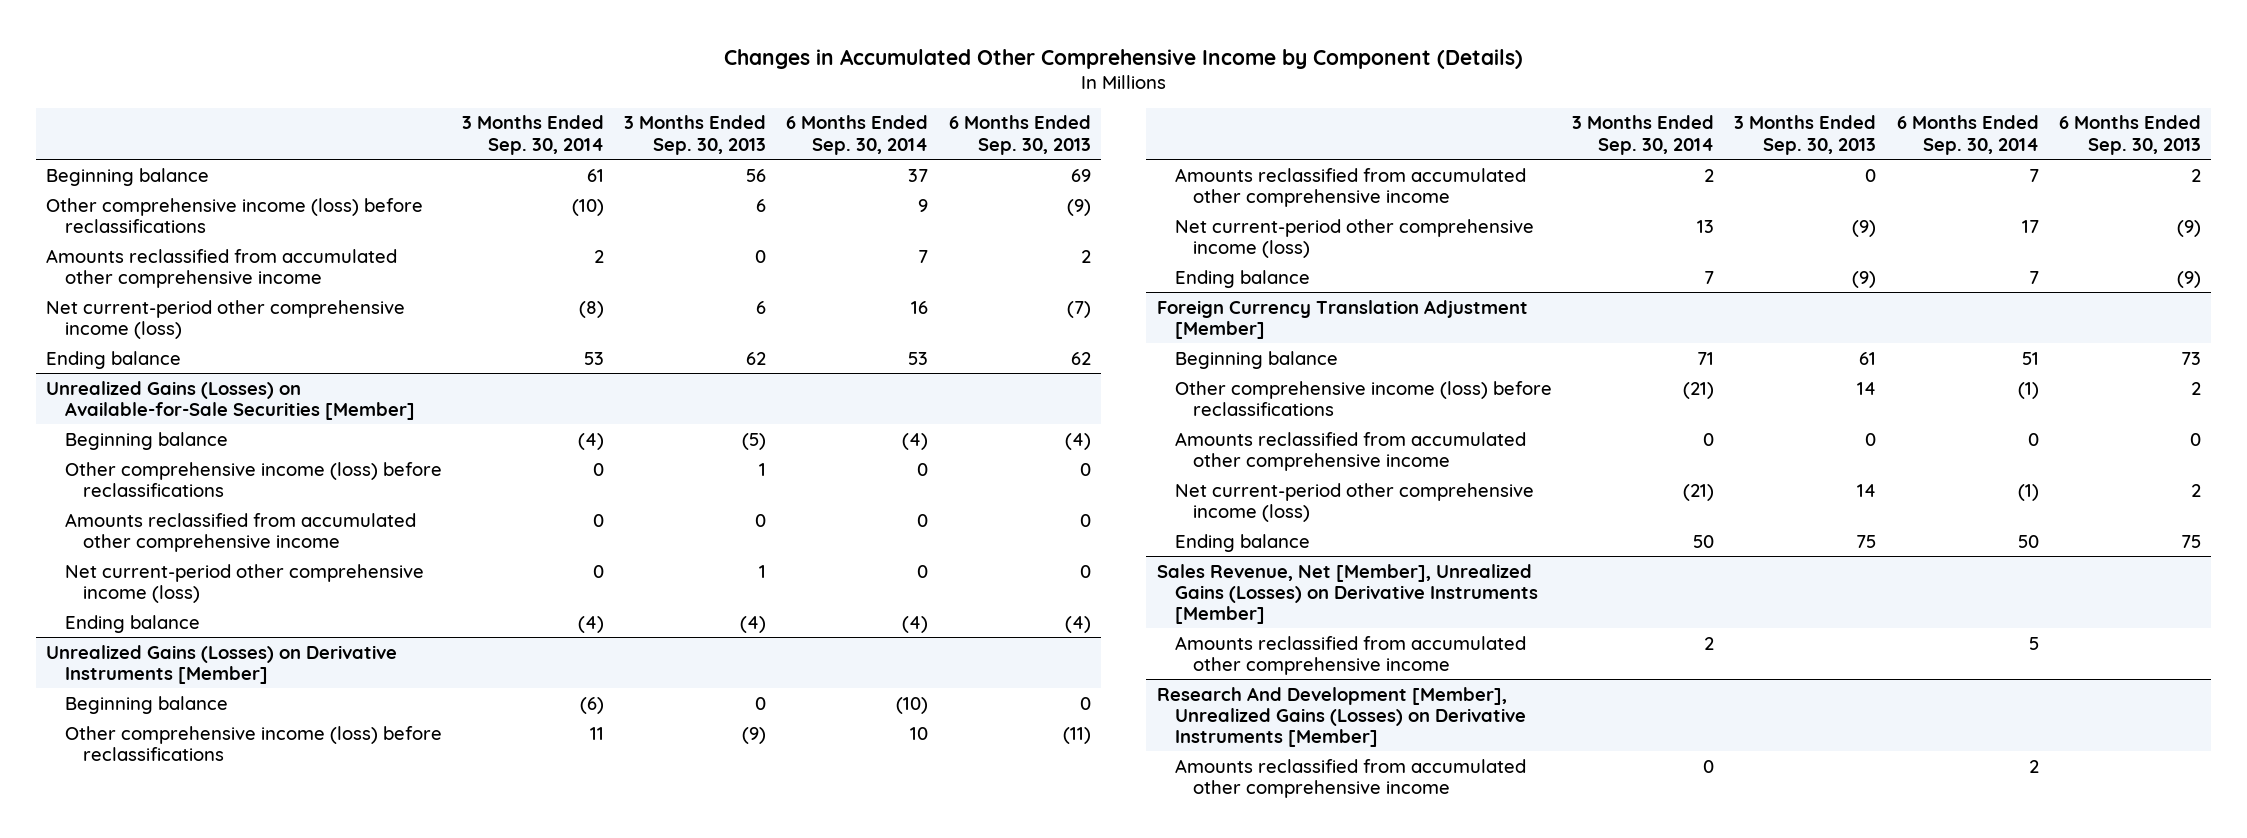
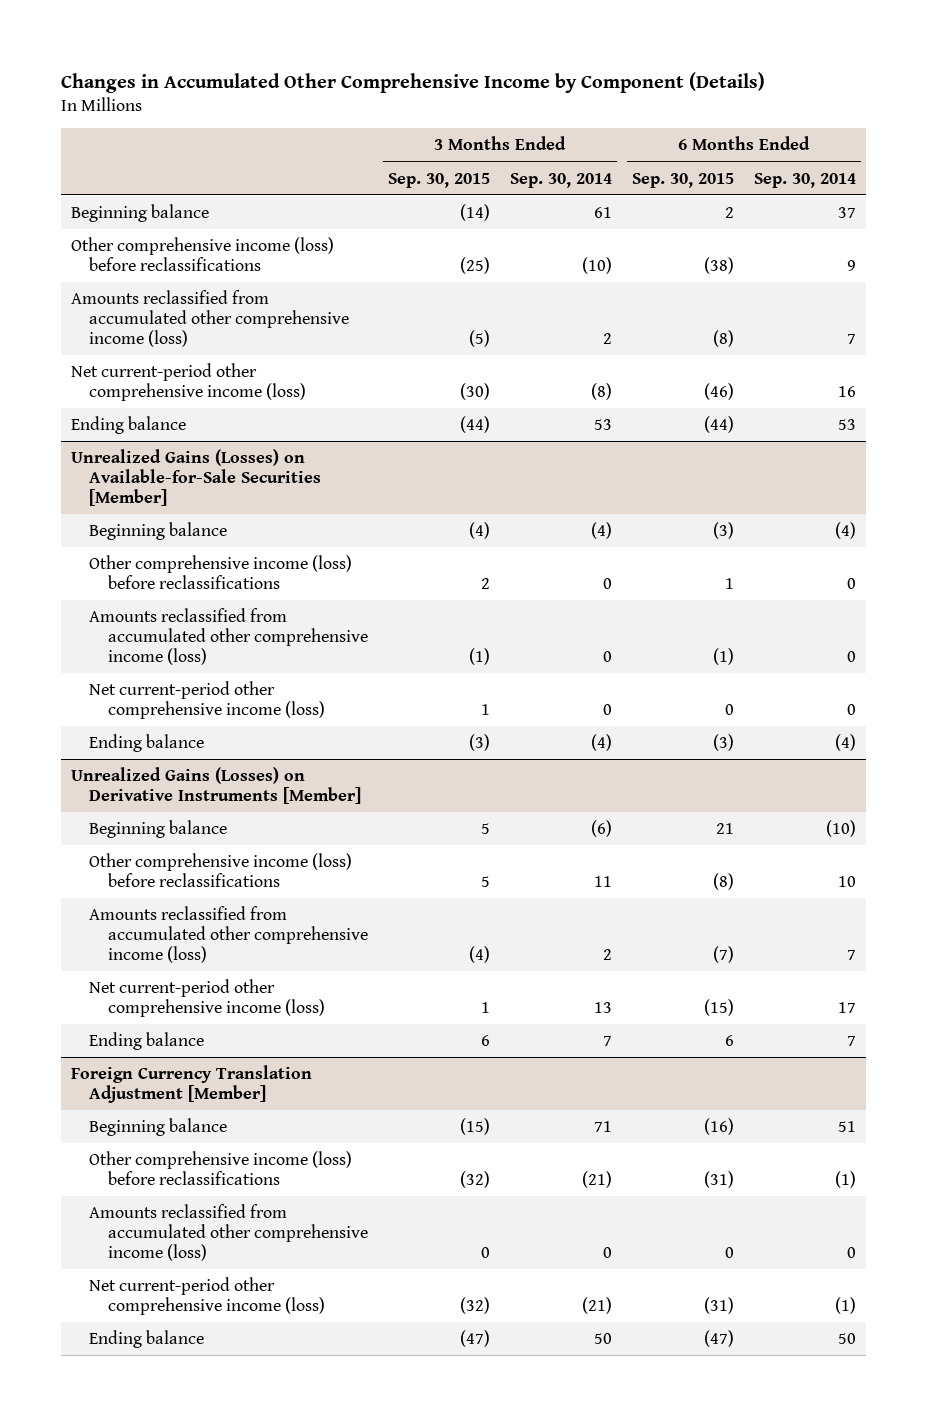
- | 3 Months Ended Sep. 30, 2014 | 3 Months Ended Sep. 30, 2013 | 6 Months Ended Sep. 30, 2014 | 6 Months Ended Sep. 30, 2013
+ | 3 Months Ended Sep. 30, 2015 | 3 Months Ended Sep. 30, 2014 | 6 Months Ended Sep. 30, 2015 | 6 Months Ended Sep. 30, 2014
- Amounts reclassified from accumulated other comprehensive income | 2 | 0 | 7 | 2
+ Amounts reclassified from accumulated other comprehensive income (loss) | (5) | 2 | (8) | 7
@ Unrealized Gains (Losses) on Available-for-Sale Securities [Member]
- Amounts reclassified from accumulated other comprehensive income | 0 | 0 | 0 | 0
+ Amounts reclassified from accumulated other comprehensive income (loss) | (1) | 0 | (1) | 0
@ Unrealized Gains (Losses) on Derivative Instruments [Member]
- Amounts reclassified from accumulated other comprehensive income | 2 | 0 | 7 | 2
+ Amounts reclassified from accumulated other comprehensive income (loss) | (4) | 2 | (7) | 7
@ Foreign Currency Translation Adjustment [Member]
- Amounts reclassified from accumulated other comprehensive income | 0 | 0 | 0 | 0
+ Amounts reclassified from accumulated other comprehensive income (loss) | 0 | 0 | 0 | 0
- Sales Revenue, Net [Member], Unrealized Gains (Losses) on Derivative Instruments [Member]
- Amounts reclassified from accumulated other comprehensive income | 2 | | 5 |
- Research And Development [Member], Unrealized Gains (Losses) on Derivative Instruments [Member]
- Amounts reclassified from accumulated other comprehensive income | 0 | | 2 |

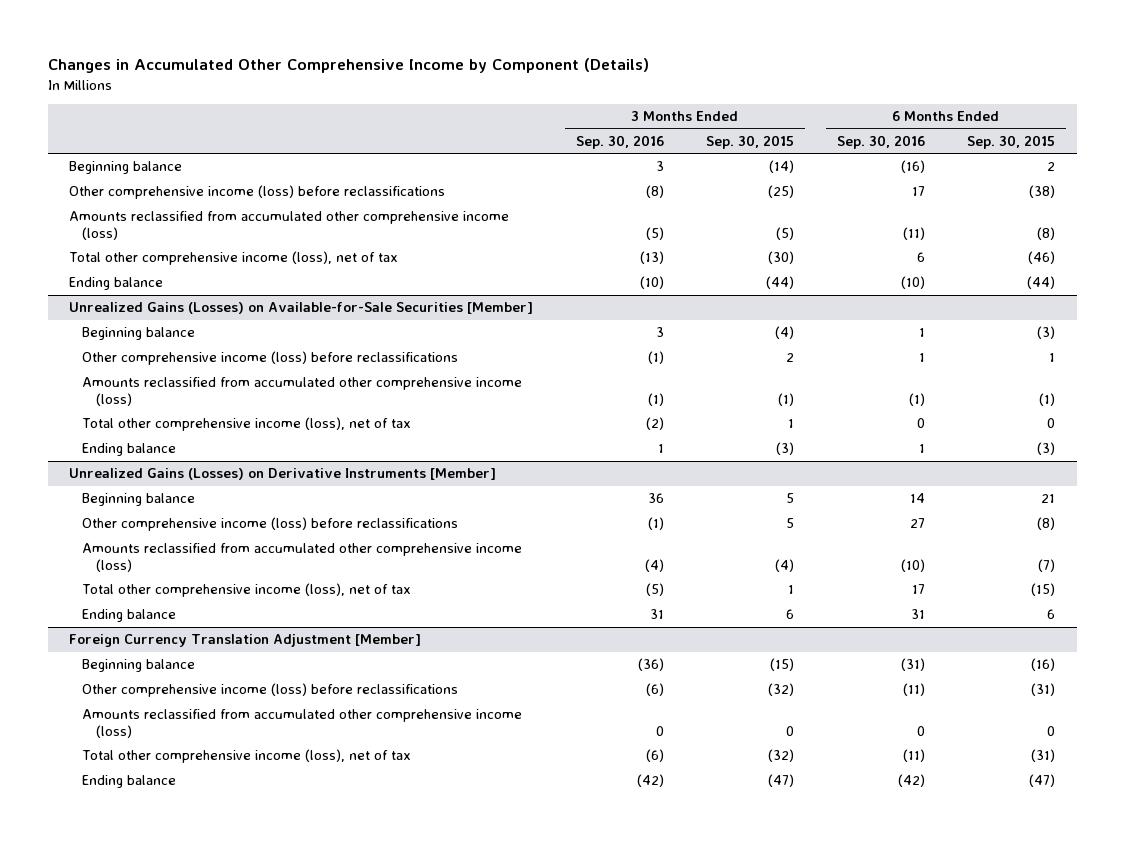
- | 3 Months Ended Sep. 30, 2015 | 3 Months Ended Sep. 30, 2014 | 6 Months Ended Sep. 30, 2015 | 6 Months Ended Sep. 30, 2014
+ | 3 Months Ended Sep. 30, 2016 | 3 Months Ended Sep. 30, 2015 | 6 Months Ended Sep. 30, 2016 | 6 Months Ended Sep. 30, 2015
- Net current-period other comprehensive income (loss) | (30) | (8) | (46) | 16
+ Total other comprehensive income (loss), net of tax | (13) | (30) | 6 | (46)
@ Unrealized Gains (Losses) on Available-for-Sale Securities [Member]
- Net current-period other comprehensive income (loss) | 1 | 0 | 0 | 0
+ Total other comprehensive income (loss), net of tax | (2) | 1 | 0 | 0
@ Unrealized Gains (Losses) on Derivative Instruments [Member]
- Net current-period other comprehensive income (loss) | 1 | 13 | (15) | 17
+ Total other comprehensive income (loss), net of tax | (5) | 1 | 17 | (15)
@ Foreign Currency Translation Adjustment [Member]
- Net current-period other comprehensive income (loss) | (32) | (21) | (31) | (1)
+ Total other comprehensive income (loss), net of tax | (6) | (32) | (11) | (31)

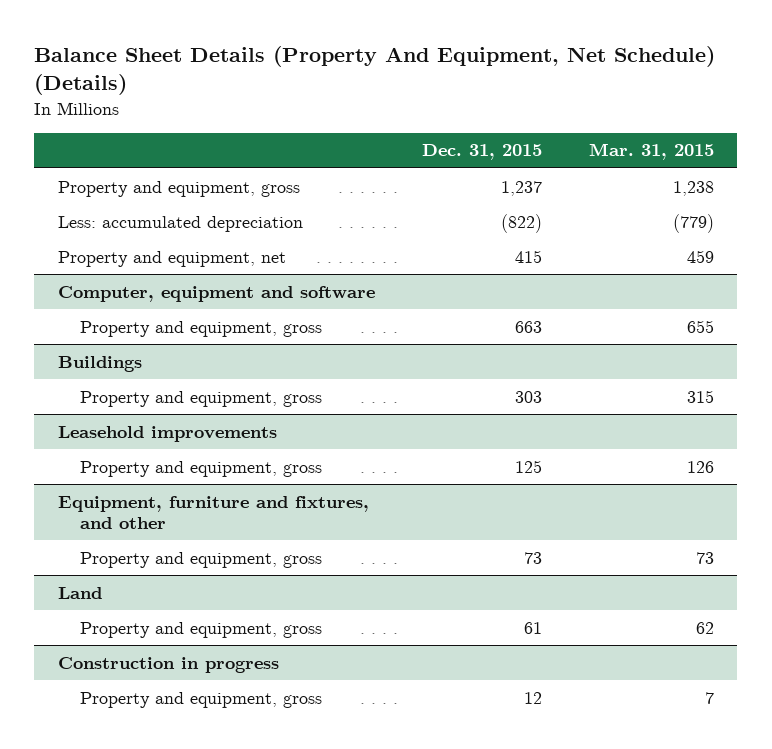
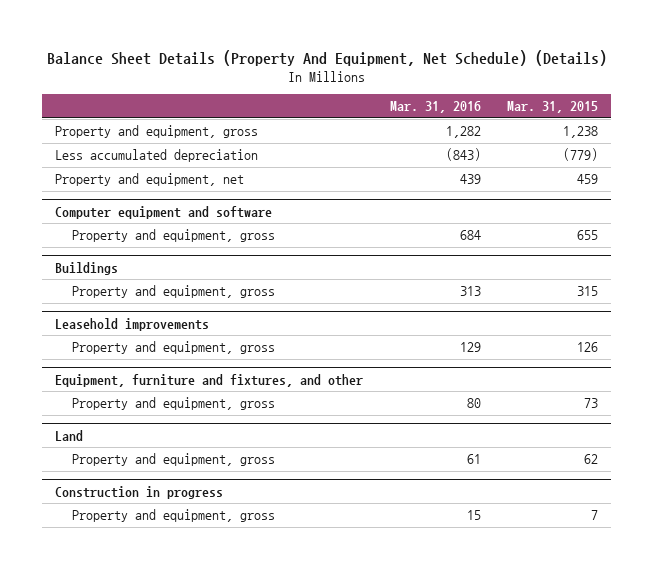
- | Dec. 31, 2015 | Mar. 31, 2015
+ | Mar. 31, 2016 | Mar. 31, 2015
- Less: accumulated depreciation | (822) | (779)
+ Less accumulated depreciation | (843) | (779)
- Computer, equipment and software
+ Computer equipment and software

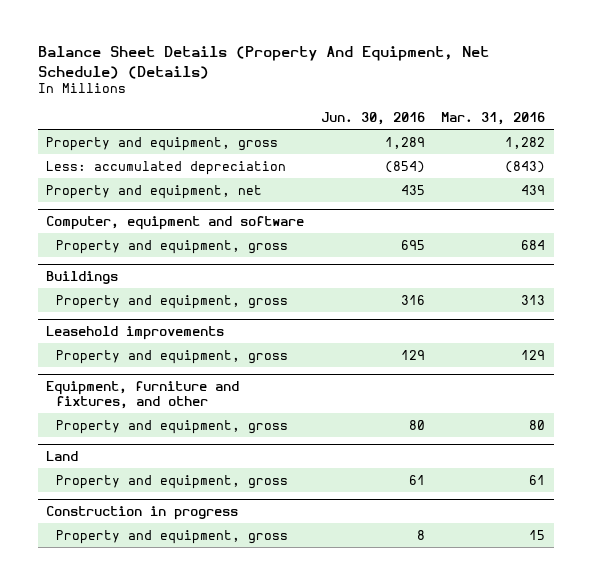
- | Mar. 31, 2016 | Mar. 31, 2015
+ | Jun. 30, 2016 | Mar. 31, 2016
- Less accumulated depreciation | (843) | (779)
+ Less: accumulated depreciation | (854) | (843)
- Computer equipment and software
+ Computer, equipment and software

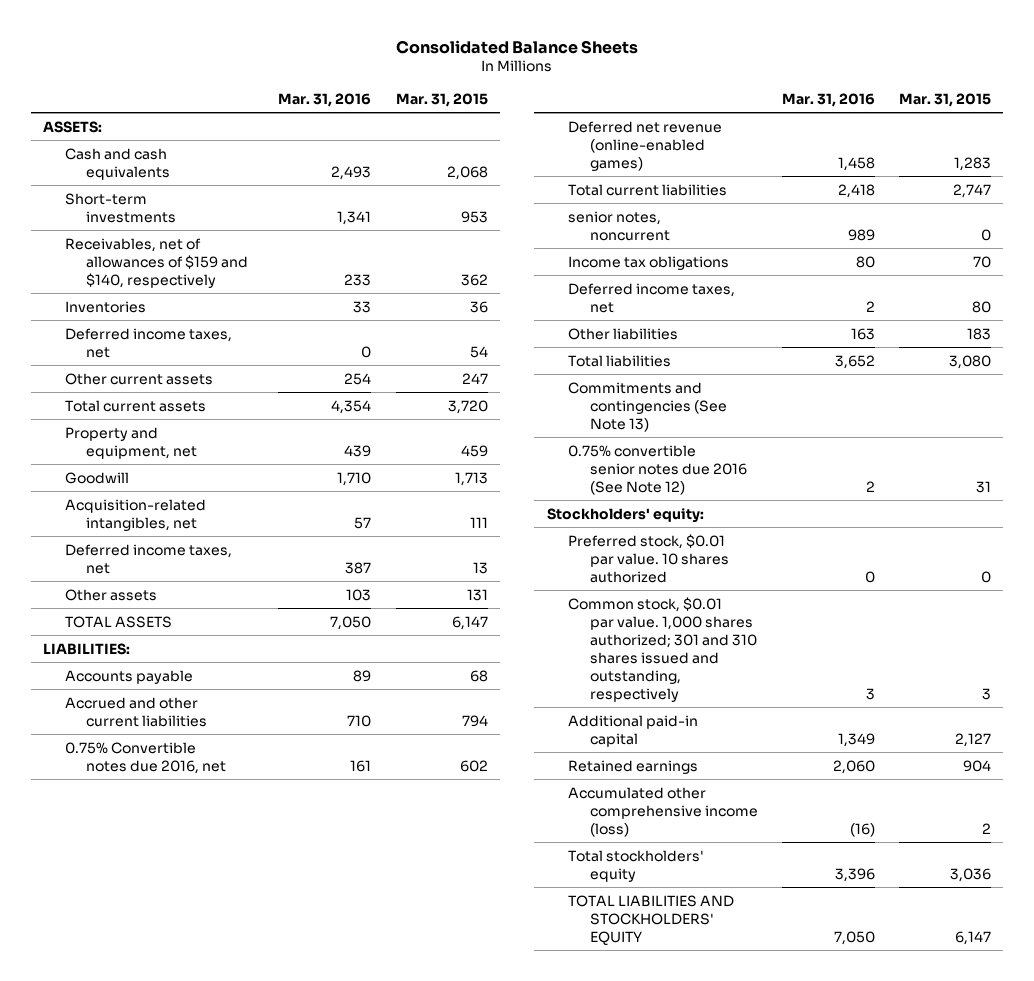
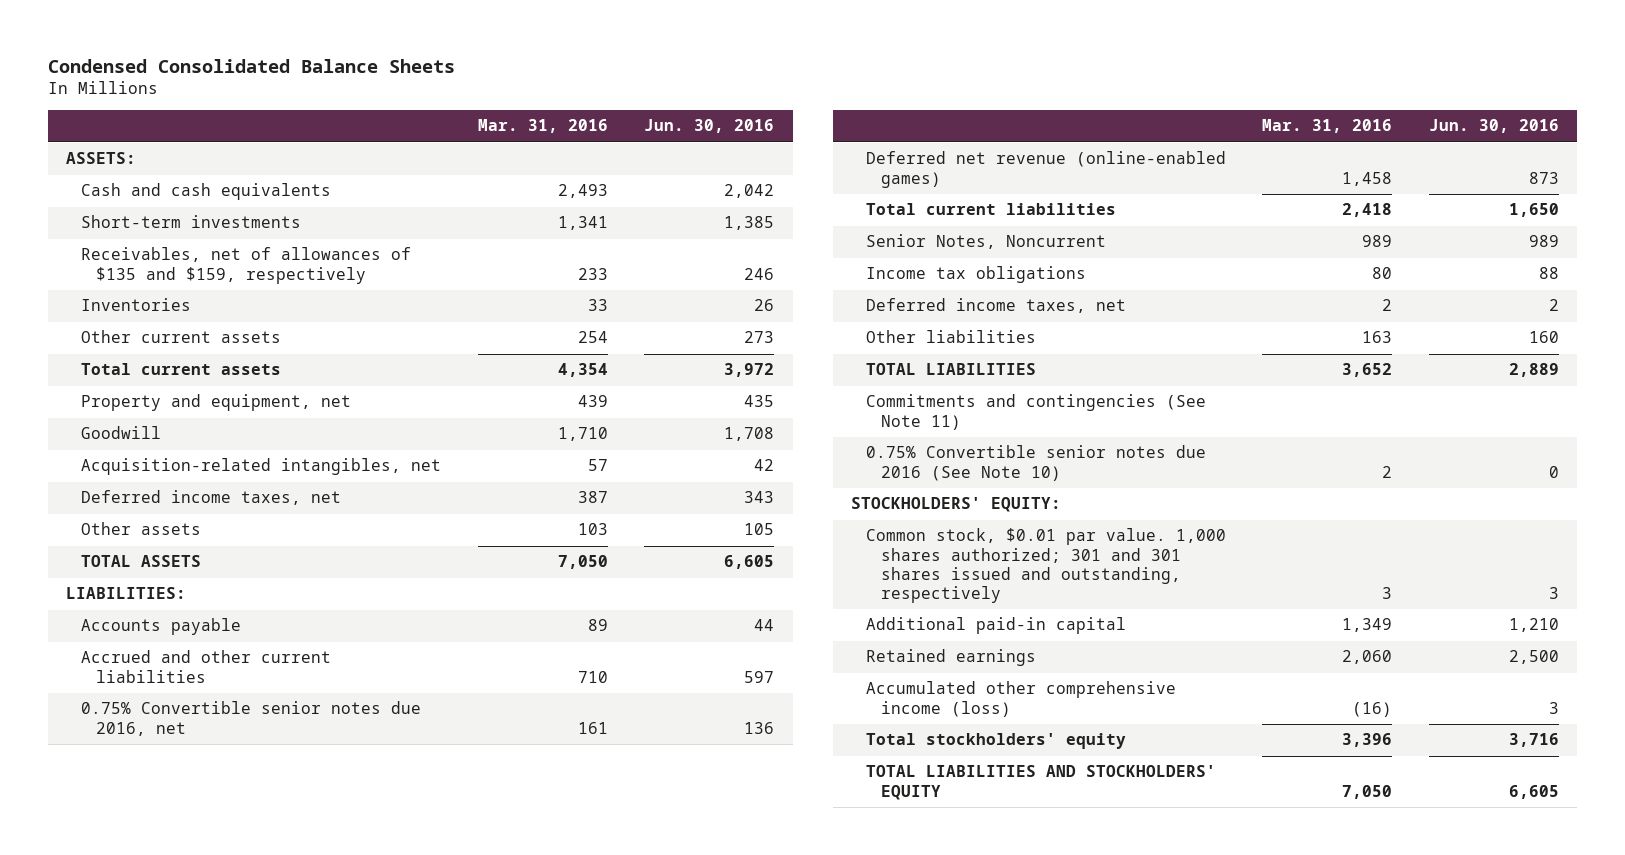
- Consolidated Balance Sheets
+ Condensed Consolidated Balance Sheets
- | Mar. 31, 2016 | Mar. 31, 2015
+ | Mar. 31, 2016 | Jun. 30, 2016
- Receivables, net of allowances of $159 and $140, respectively | 233 | 362
+ Receivables, net of allowances of $135 and $159, respectively | 233 | 246
- Deferred income taxes, net | 0 | 54
- 0.75% Convertible notes due 2016, net | 161 | 602
+ 0.75% Convertible senior notes due 2016, net | 161 | 136
- senior notes, noncurrent | 989 | 0
+ Senior Notes, Noncurrent | 989 | 989
- Total liabilities | 3,652 | 3,080
- Commitments and contingencies (See Note 13)
- 0.75% convertible senior notes due 2016 (See Note 12) | 2 | 31
- Stockholders' equity:
- Preferred stock, $0.01 par value. 10 shares authorized | 0 | 0
- Common stock, $0.01 par value. 1,000 shares authorized; 301 and 310 shares issued and outstanding, respectively | 3 | 3
+ TOTAL LIABILITIES | 3,652 | 2,889
+ Commitments and contingencies (See Note 11)
+ 0.75% Convertible senior notes due 2016 (See Note 10) | 2 | 0
+ STOCKHOLDERS' EQUITY:
+ Common stock, $0.01 par value. 1,000 shares authorized; 301 and 301 shares issued and outstanding, respectively | 3 | 3

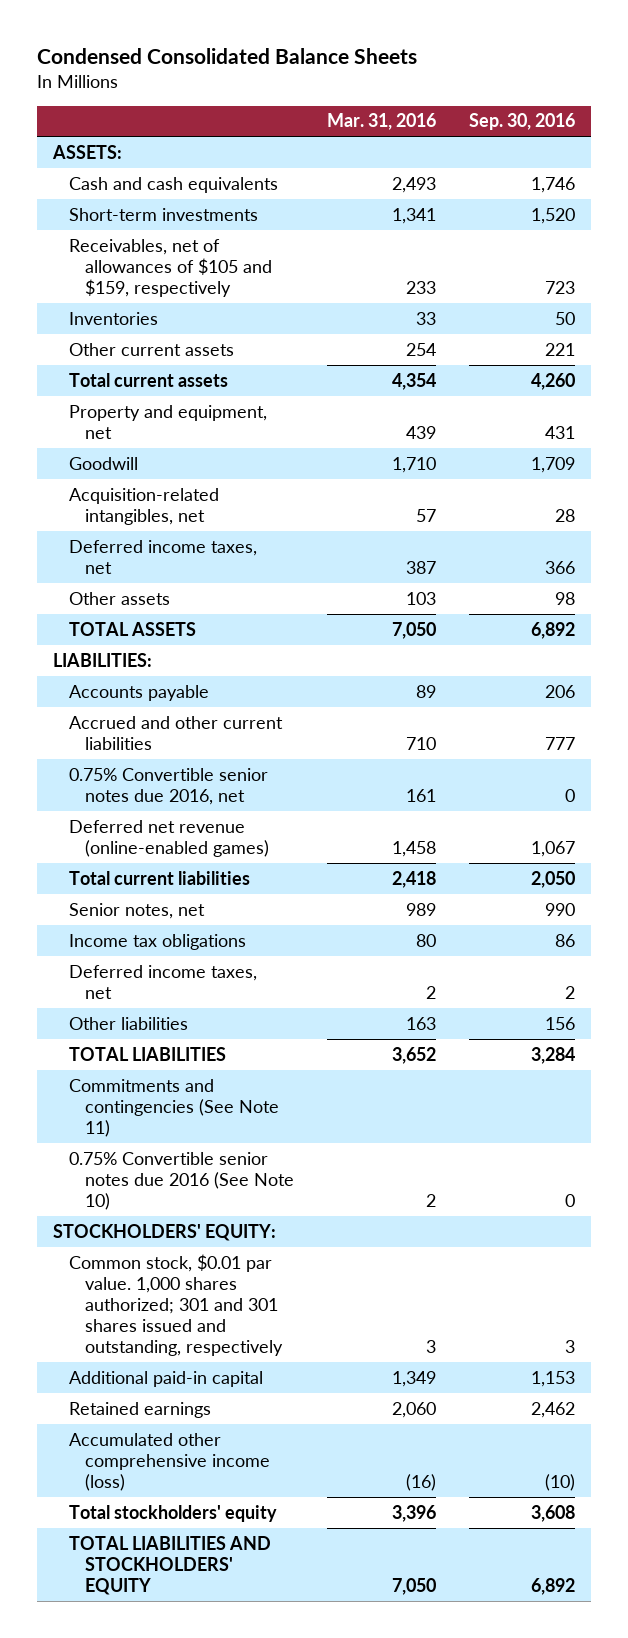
- | Mar. 31, 2016 | Jun. 30, 2016
+ | Mar. 31, 2016 | Sep. 30, 2016
- Receivables, net of allowances of $135 and $159, respectively | 233 | 246
+ Receivables, net of allowances of $105 and $159, respectively | 233 | 723
- Senior Notes, Noncurrent | 989 | 989
+ Senior notes, net | 989 | 990

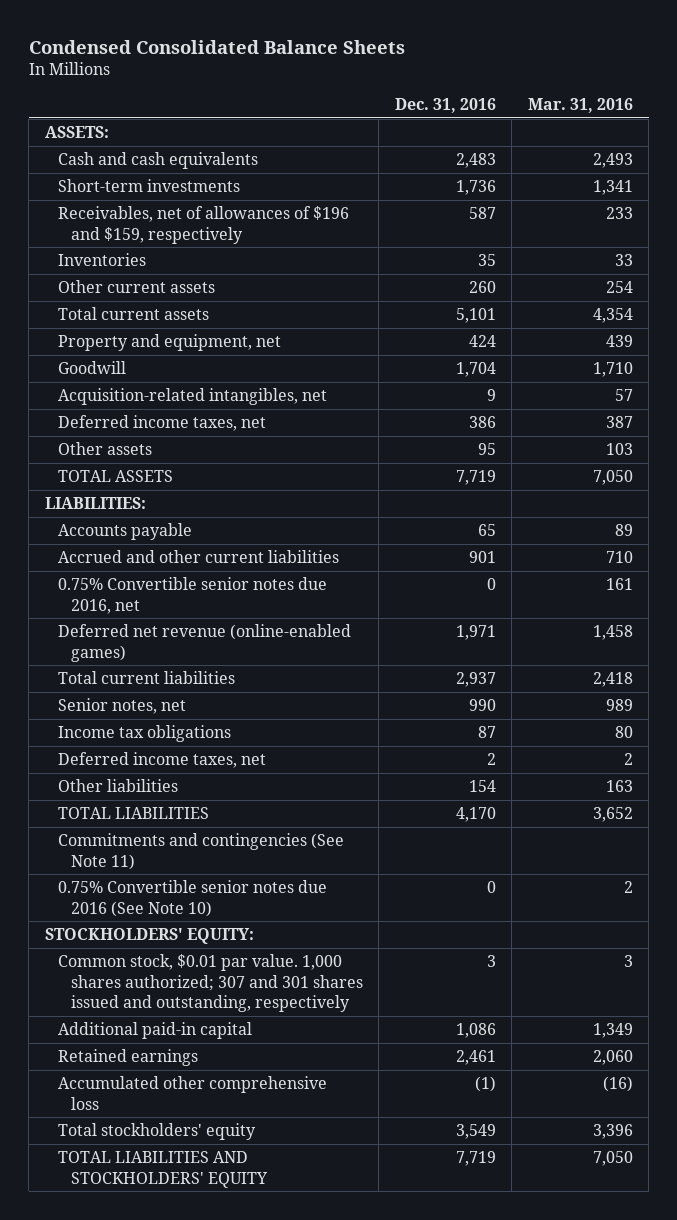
- | Mar. 31, 2016 | Sep. 30, 2016
+ | Dec. 31, 2016 | Mar. 31, 2016
- Receivables, net of allowances of $105 and $159, respectively | 233 | 723
+ Receivables, net of allowances of $196 and $159, respectively | 587 | 233
- Common stock, $0.01 par value. 1,000 shares authorized; 301 and 301 shares issued and outstanding, respectively | 3 | 3
+ Common stock, $0.01 par value. 1,000 shares authorized; 307 and 301 shares issued and outstanding, respectively | 3 | 3
- Accumulated other comprehensive income (loss) | (16) | (10)
+ Accumulated other comprehensive loss | (1) | (16)

